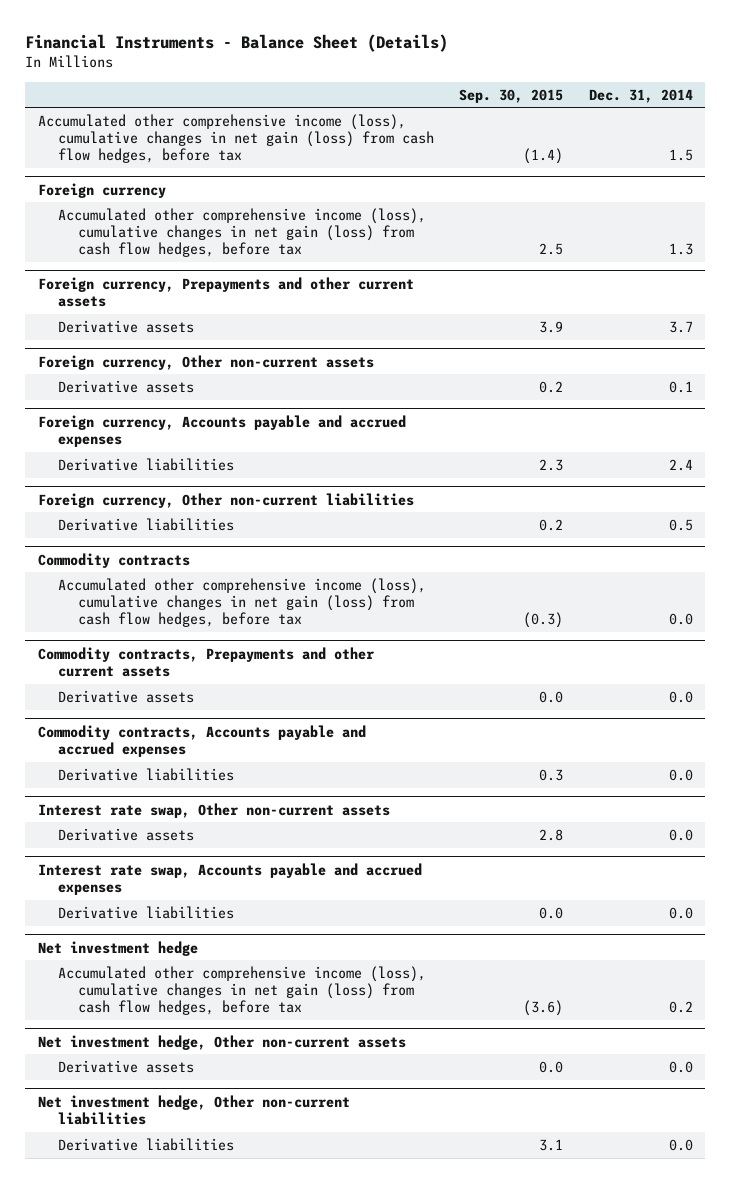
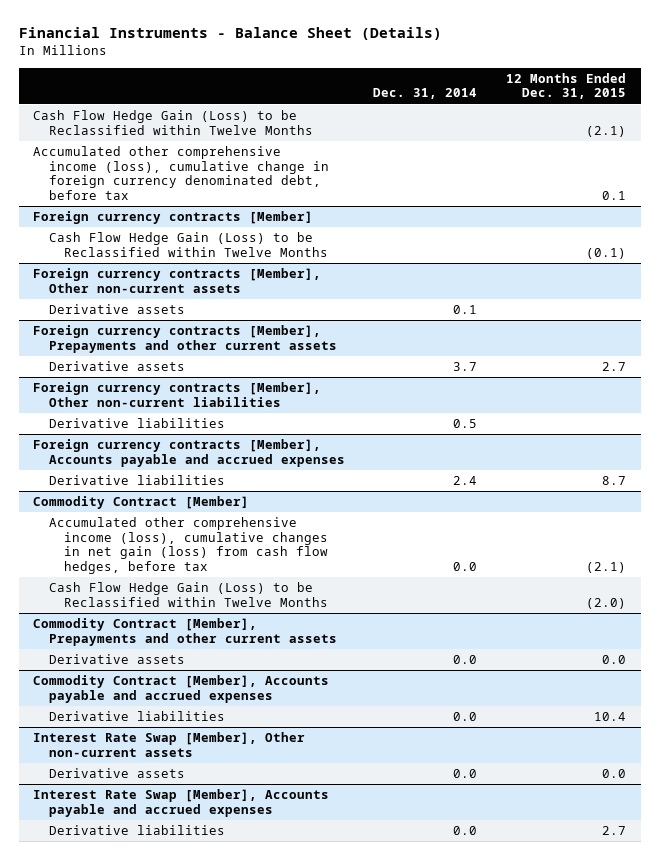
- | Sep. 30, 2015 | Dec. 31, 2014
+ | Dec. 31, 2014 | 12 Months Ended Dec. 31, 2015
- Accumulated other comprehensive income (loss), cumulative changes in net gain (loss) from cash flow hedges, before tax | (1.4) | 1.5
- Foreign currency
- Accumulated other comprehensive income (loss), cumulative changes in net gain (loss) from cash flow hedges, before tax | 2.5 | 1.3
- Foreign currency, Prepayments and other current assets
- Derivative assets | 3.9 | 3.7
- Foreign currency, Other non-current assets
+ Cash Flow Hedge Gain (Loss) to be Reclassified within Twelve Months | | (2.1)
+ Accumulated other comprehensive income (loss), cumulative change in foreign currency denominated debt, before tax | | 0.1
+ Foreign currency contracts [Member]
+ Cash Flow Hedge Gain (Loss) to be Reclassified within Twelve Months | | (0.1)
+ Foreign currency contracts [Member], Other non-current assets
- Foreign currency, Accounts payable and accrued expenses
- Derivative liabilities | 2.3 | 2.4
- Foreign currency, Other non-current liabilities
+ Foreign currency contracts [Member], Prepayments and other current assets
+ Derivative assets | 3.7 | 2.7
+ Foreign currency contracts [Member], Other non-current liabilities
- Commodity contracts
+ Foreign currency contracts [Member], Accounts payable and accrued expenses
+ Derivative liabilities | 2.4 | 8.7
+ Commodity Contract [Member]
- Commodity contracts, Prepayments and other current assets
- Derivative assets | 0.0 | 0.0
- Commodity contracts, Accounts payable and accrued expenses
- Derivative liabilities | 0.3 | 0.0
- Interest rate swap, Other non-current assets
+ Cash Flow Hedge Gain (Loss) to be Reclassified within Twelve Months | | (2.0)
+ Commodity Contract [Member], Prepayments and other current assets
- Interest rate swap, Accounts payable and accrued expenses
+ Commodity Contract [Member], Accounts payable and accrued expenses
- Net investment hedge
- Accumulated other comprehensive income (loss), cumulative changes in net gain (loss) from cash flow hedges, before tax | (3.6) | 0.2
- Net investment hedge, Other non-current assets
+ Interest Rate Swap [Member], Other non-current assets
- Net investment hedge, Other non-current liabilities
+ Interest Rate Swap [Member], Accounts payable and accrued expenses

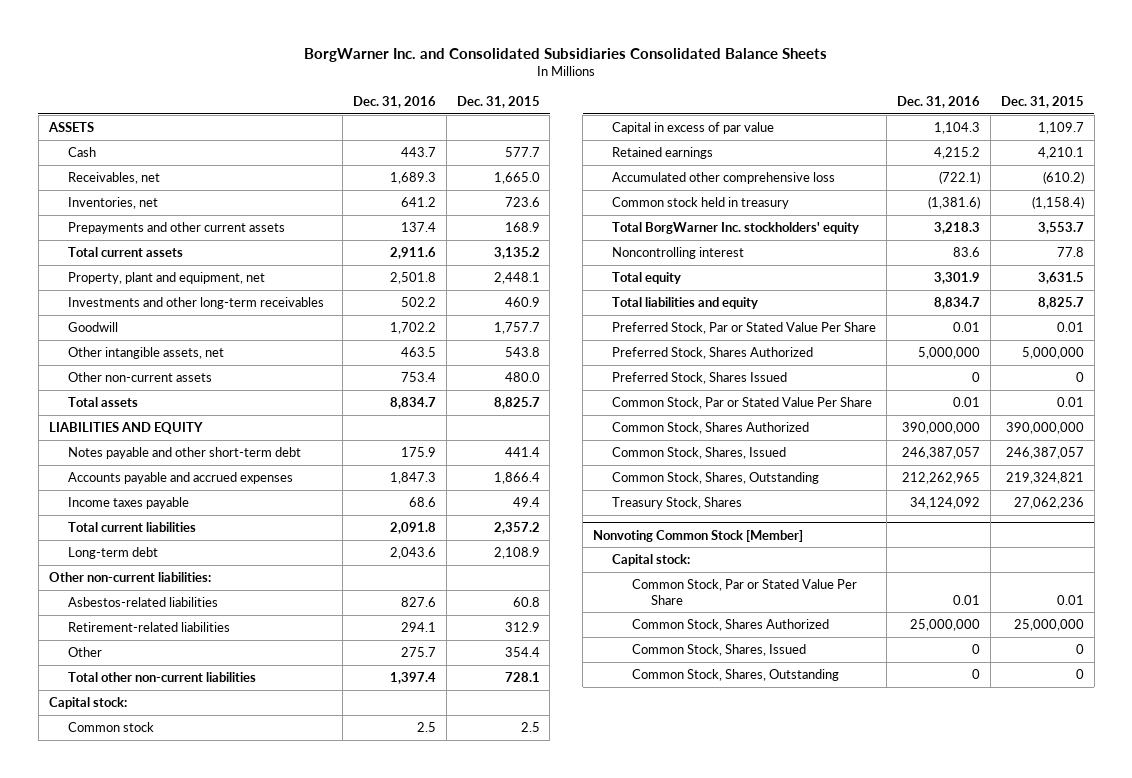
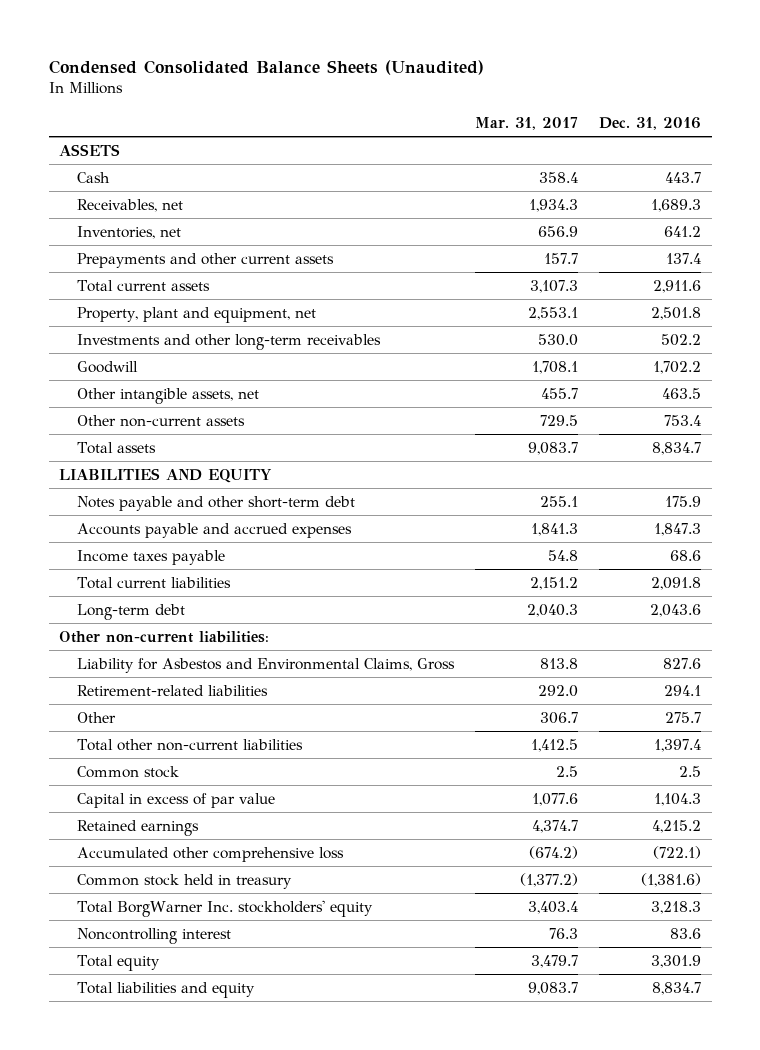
- BorgWarner Inc. and Consolidated Subsidiaries Consolidated Balance Sheets
+ Condensed Consolidated Balance Sheets (Unaudited)
- | Dec. 31, 2016 | Dec. 31, 2015
+ | Mar. 31, 2017 | Dec. 31, 2016
- Asbestos-related liabilities | 827.6 | 60.8
+ Liability for Asbestos and Environmental Claims, Gross | 813.8 | 827.6
- Capital stock:
- Preferred Stock, Par or Stated Value Per Share | 0.01 | 0.01
- Preferred Stock, Shares Authorized | 5,000,000 | 5,000,000
- Preferred Stock, Shares Issued | 0 | 0
- Common Stock, Par or Stated Value Per Share | 0.01 | 0.01
- Common Stock, Shares Authorized | 390,000,000 | 390,000,000
- Common Stock, Shares, Issued | 246,387,057 | 246,387,057
- Common Stock, Shares, Outstanding | 212,262,965 | 219,324,821
- Treasury Stock, Shares | 34,124,092 | 27,062,236
- Nonvoting Common Stock [Member]
- Capital stock:
- Common Stock, Par or Stated Value Per Share | 0.01 | 0.01
- Common Stock, Shares Authorized | 25,000,000 | 25,000,000
- Common Stock, Shares, Issued | 0 | 0
- Common Stock, Shares, Outstanding | 0 | 0

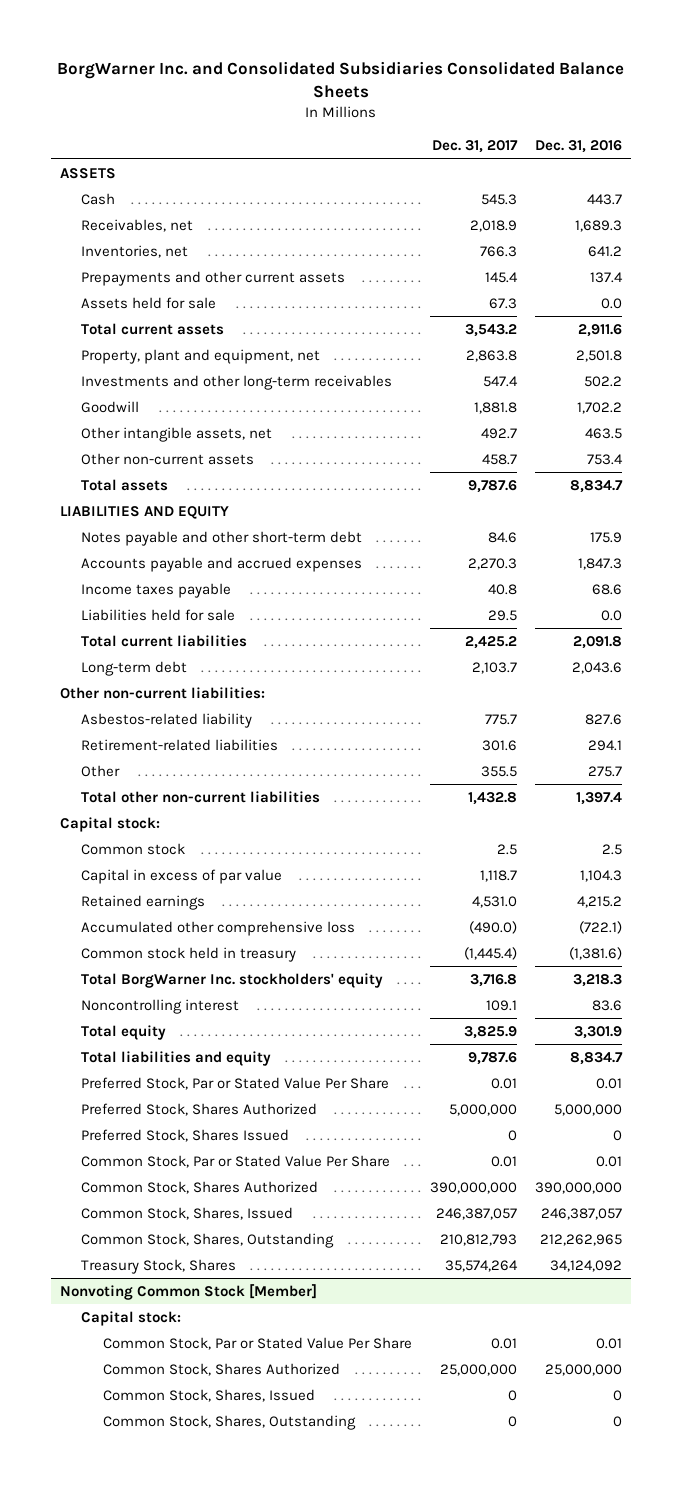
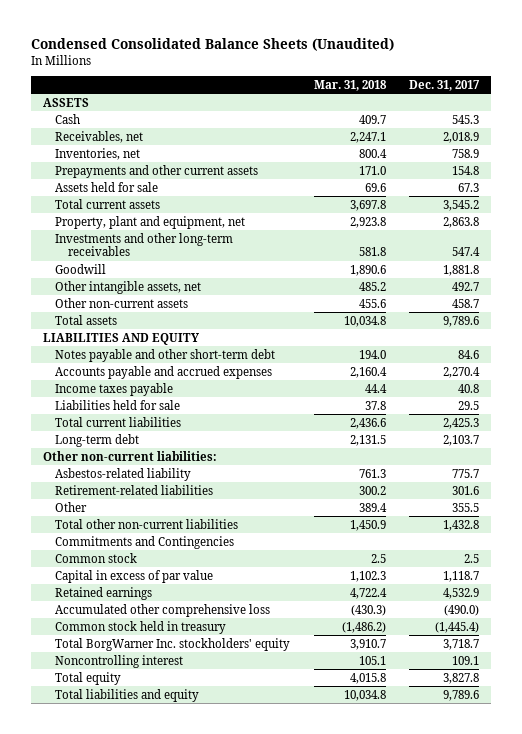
- BorgWarner Inc. and Consolidated Subsidiaries Consolidated Balance Sheets
+ Condensed Consolidated Balance Sheets (Unaudited)
- | Dec. 31, 2017 | Dec. 31, 2016
+ | Mar. 31, 2018 | Dec. 31, 2017
- Inventories, net | 766.3 | 641.2
- Prepayments and other current assets | 145.4 | 137.4
+ Inventories, net | 800.4 | 758.9
+ Prepayments and other current assets | 171.0 | 154.8
- Total current assets | 3,543.2 | 2,911.6
+ Total current assets | 3,697.8 | 3,545.2
- Total assets | 9,787.6 | 8,834.7
+ Total assets | 10,034.8 | 9,789.6
- Accounts payable and accrued expenses | 2,270.3 | 1,847.3
+ Accounts payable and accrued expenses | 2,160.4 | 2,270.4
- Total current liabilities | 2,425.2 | 2,091.8
+ Total current liabilities | 2,436.6 | 2,425.3
- Capital stock:
+ Commitments and Contingencies
- Retained earnings | 4,531.0 | 4,215.2
+ Retained earnings | 4,722.4 | 4,532.9
- Total BorgWarner Inc. stockholders' equity | 3,716.8 | 3,218.3
+ Total BorgWarner Inc. stockholders' equity | 3,910.7 | 3,718.7
- Total equity | 3,825.9 | 3,301.9
- Total liabilities and equity | 9,787.6 | 8,834.7
- Preferred Stock, Par or Stated Value Per Share | 0.01 | 0.01
- Preferred Stock, Shares Authorized | 5,000,000 | 5,000,000
- Preferred Stock, Shares Issued | 0 | 0
- Common Stock, Par or Stated Value Per Share | 0.01 | 0.01
- Common Stock, Shares Authorized | 390,000,000 | 390,000,000
- Common Stock, Shares, Issued | 246,387,057 | 246,387,057
- Common Stock, Shares, Outstanding | 210,812,793 | 212,262,965
- Treasury Stock, Shares | 35,574,264 | 34,124,092
- Nonvoting Common Stock [Member]
- Capital stock:
- Common Stock, Par or Stated Value Per Share | 0.01 | 0.01
- Common Stock, Shares Authorized | 25,000,000 | 25,000,000
- Common Stock, Shares, Issued | 0 | 0
- Common Stock, Shares, Outstanding | 0 | 0
+ Total equity | 4,015.8 | 3,827.8
+ Total liabilities and equity | 10,034.8 | 9,789.6

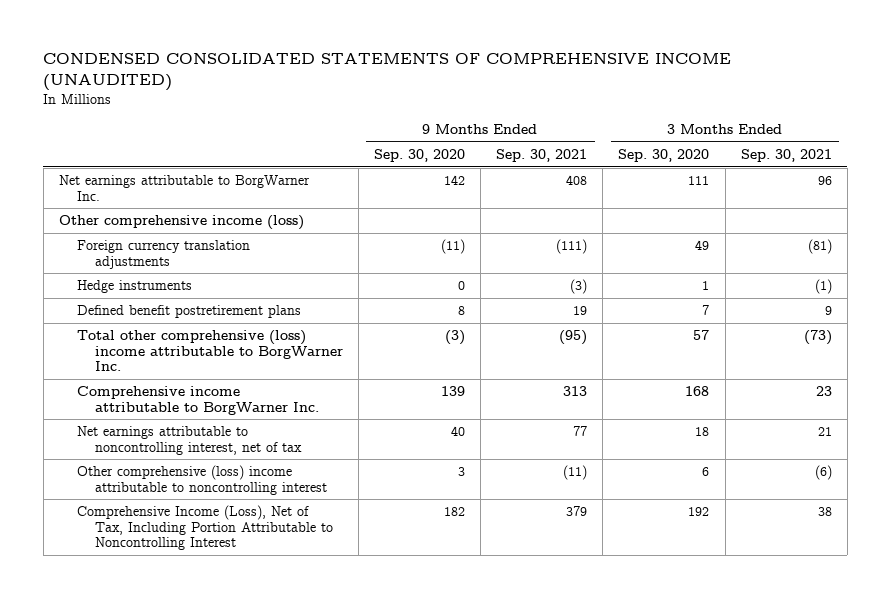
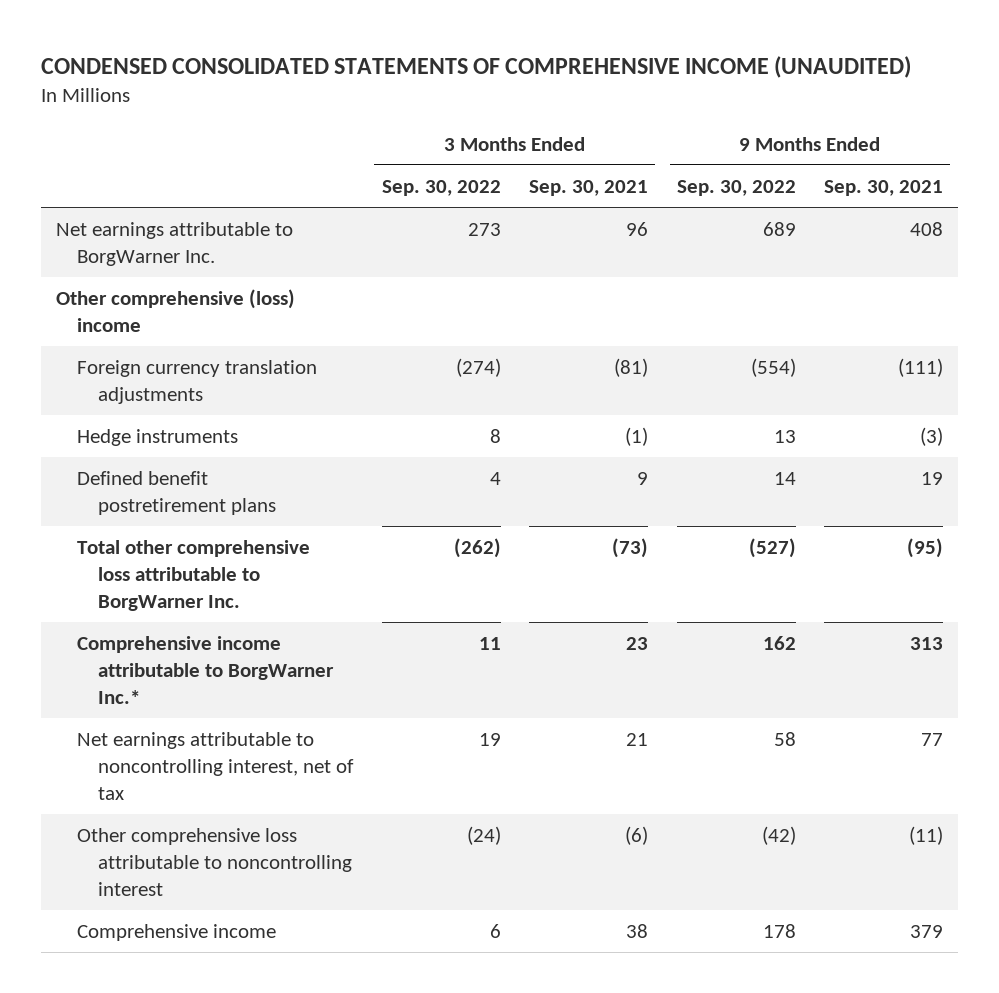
- | 9 Months Ended Sep. 30, 2020 | 9 Months Ended Sep. 30, 2021 | 3 Months Ended Sep. 30, 2020 | 3 Months Ended Sep. 30, 2021
+ | 3 Months Ended Sep. 30, 2022 | 3 Months Ended Sep. 30, 2021 | 9 Months Ended Sep. 30, 2022 | 9 Months Ended Sep. 30, 2021
- Other comprehensive income (loss)
+ Other comprehensive (loss) income
- Total other comprehensive (loss) income attributable to BorgWarner Inc. | (3) | (95) | 57 | (73)
- Comprehensive income attributable to BorgWarner Inc. | 139 | 313 | 168 | 23
+ Total other comprehensive loss attributable to BorgWarner Inc. | (262) | (73) | (527) | (95)
+ Comprehensive income attributable to BorgWarner Inc.* | 11 | 23 | 162 | 313
- Other comprehensive (loss) income attributable to noncontrolling interest | 3 | (11) | 6 | (6)
- Comprehensive Income (Loss), Net of Tax, Including Portion Attributable to Noncontrolling Interest | 182 | 379 | 192 | 38
+ Other comprehensive loss attributable to noncontrolling interest | (24) | (6) | (42) | (11)
+ Comprehensive income | 6 | 38 | 178 | 379

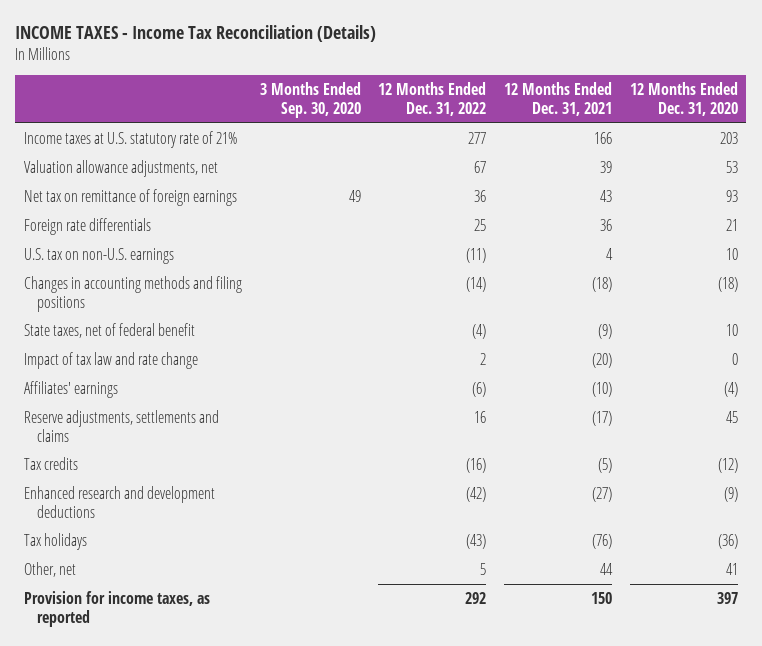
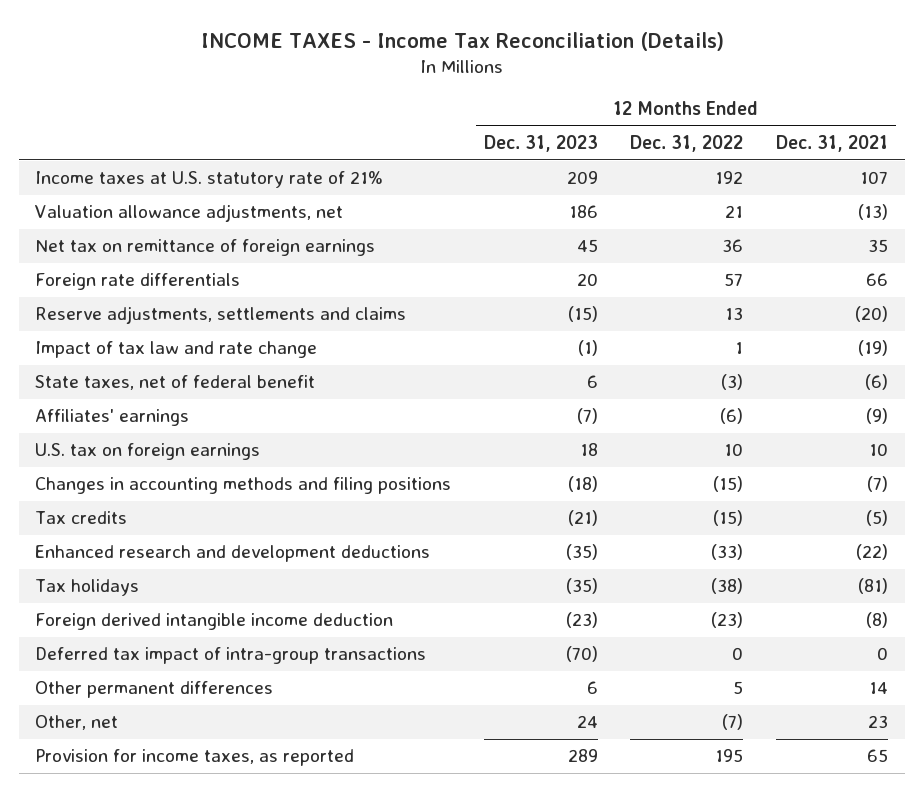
- | 3 Months Ended Sep. 30, 2020 | 12 Months Ended Dec. 31, 2022 | 12 Months Ended Dec. 31, 2021 | 12 Months Ended Dec. 31, 2020
+ | 12 Months Ended Dec. 31, 2023 | 12 Months Ended Dec. 31, 2022 | 12 Months Ended Dec. 31, 2021
- Income taxes at U.S. statutory rate of 21% | | 277 | 166 | 203
- Valuation allowance adjustments, net | | 67 | 39 | 53
- Net tax on remittance of foreign earnings | 49 | 36 | 43 | 93
- Foreign rate differentials | | 25 | 36 | 21
- U.S. tax on non-U.S. earnings | | (11) | 4 | 10
- Changes in accounting methods and filing positions | | (14) | (18) | (18)
- State taxes, net of federal benefit | | (4) | (9) | 10
- Impact of tax law and rate change | | 2 | (20) | 0
- Affiliates' earnings | | (6) | (10) | (4)
- Reserve adjustments, settlements and claims | | 16 | (17) | 45
- Tax credits | | (16) | (5) | (12)
- Enhanced research and development deductions | | (42) | (27) | (9)
- Tax holidays | | (43) | (76) | (36)
- Other, net | | 5 | 44 | 41
- Provision for income taxes, as reported | | 292 | 150 | 397
+ Income taxes at U.S. statutory rate of 21% | 209 | 192 | 107
+ Valuation allowance adjustments, net | 186 | 21 | (13)
+ Net tax on remittance of foreign earnings | 45 | 36 | 35
+ Foreign rate differentials | 20 | 57 | 66
+ Reserve adjustments, settlements and claims | (15) | 13 | (20)
+ Impact of tax law and rate change | (1) | 1 | (19)
+ State taxes, net of federal benefit | 6 | (3) | (6)
+ Affiliates' earnings | (7) | (6) | (9)
+ U.S. tax on foreign earnings | 18 | 10 | 10
+ Changes in accounting methods and filing positions | (18) | (15) | (7)
+ Tax credits | (21) | (15) | (5)
+ Enhanced research and development deductions | (35) | (33) | (22)
+ Tax holidays | (35) | (38) | (81)
+ Foreign derived intangible income deduction | (23) | (23) | (8)
+ Deferred tax impact of intra-group transactions | (70) | 0 | 0
+ Other permanent differences | 6 | 5 | 14
+ Other, net | 24 | (7) | 23
+ Provision for income taxes, as reported | 289 | 195 | 65

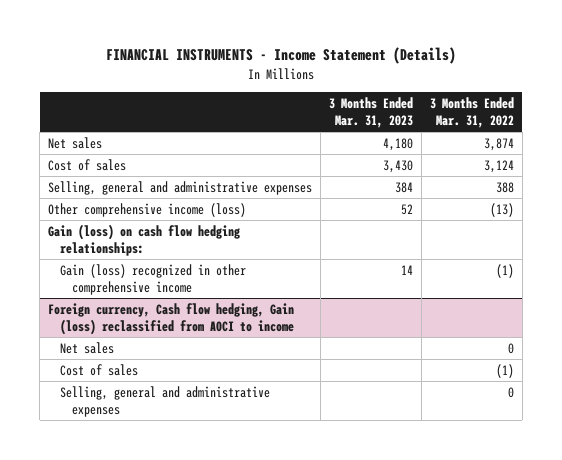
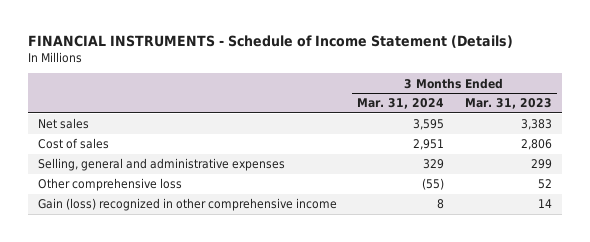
- FINANCIAL INSTRUMENTS - Income Statement (Details)
+ FINANCIAL INSTRUMENTS - Schedule of Income Statement (Details)
- | 3 Months Ended Mar. 31, 2023 | 3 Months Ended Mar. 31, 2022
+ | 3 Months Ended Mar. 31, 2024 | 3 Months Ended Mar. 31, 2023
- Net sales | 4,180 | 3,874
- Cost of sales | 3,430 | 3,124
- Selling, general and administrative expenses | 384 | 388
- Other comprehensive income (loss) | 52 | (13)
- Gain (loss) on cash flow hedging relationships:
+ Net sales | 3,595 | 3,383
+ Cost of sales | 2,951 | 2,806
+ Selling, general and administrative expenses | 329 | 299
+ Other comprehensive loss | (55) | 52
- Foreign currency, Cash flow hedging, Gain (loss) reclassified from AOCI to income
- Net sales | | 0
- Cost of sales | | (1)
- Selling, general and administrative expenses | | 0

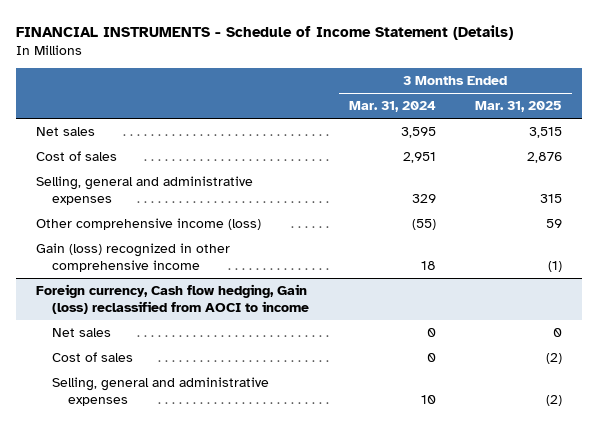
- | 3 Months Ended Mar. 31, 2024 | 3 Months Ended Mar. 31, 2023
+ | 3 Months Ended Mar. 31, 2024 | 3 Months Ended Mar. 31, 2025
- Other comprehensive loss | (55) | 52
- Gain (loss) recognized in other comprehensive income | 8 | 14
+ Other comprehensive income (loss) | (55) | 59
+ Gain (loss) recognized in other comprehensive income | 18 | (1)
+ Foreign currency, Cash flow hedging, Gain (loss) reclassified from AOCI to income
+ Net sales | 0 | 0
+ Cost of sales | 0 | (2)
+ Selling, general and administrative expenses | 10 | (2)

